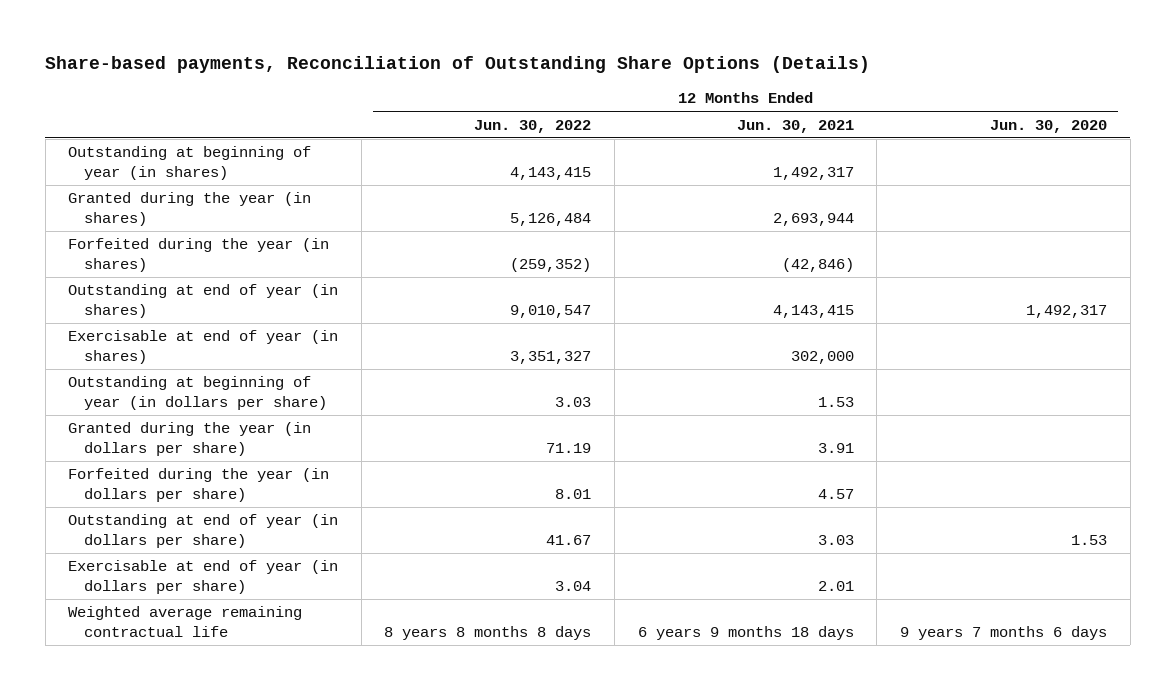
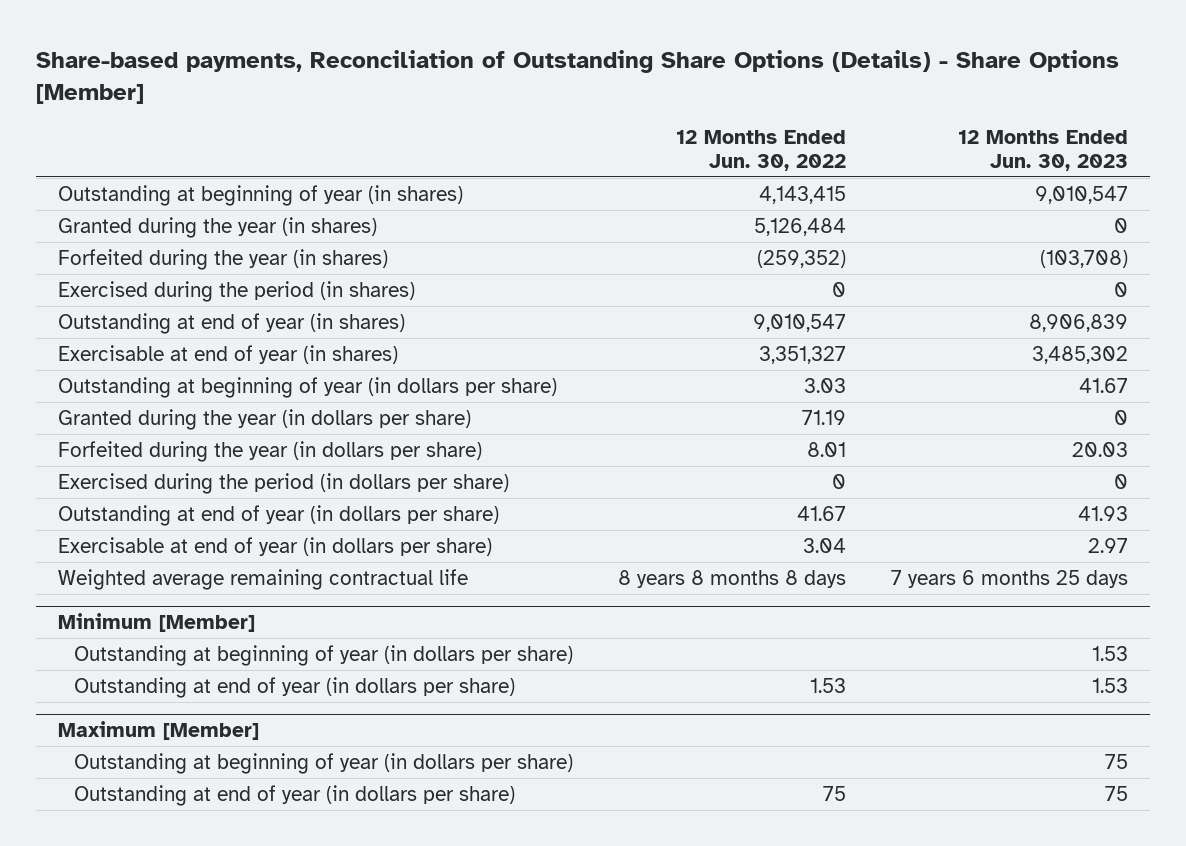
- Share-based payments, Reconciliation of Outstanding Share Options (Details)
+ Share-based payments, Reconciliation of Outstanding Share Options (Details) - Share Options [Member]
- | 12 Months Ended Jun. 30, 2022 | 12 Months Ended Jun. 30, 2021 | 12 Months Ended Jun. 30, 2020
+ | 12 Months Ended Jun. 30, 2022 | 12 Months Ended Jun. 30, 2023
+ Exercised during the period (in shares) | 0 | 0
+ Exercised during the period (in dollars per share) | 0 | 0
+ Minimum [Member]
+ Outstanding at beginning of year (in dollars per share) | | 1.53
+ Outstanding at end of year (in dollars per share) | 1.53 | 1.53
+ Maximum [Member]
+ Outstanding at beginning of year (in dollars per share) | | 75
+ Outstanding at end of year (in dollars per share) | 75 | 75

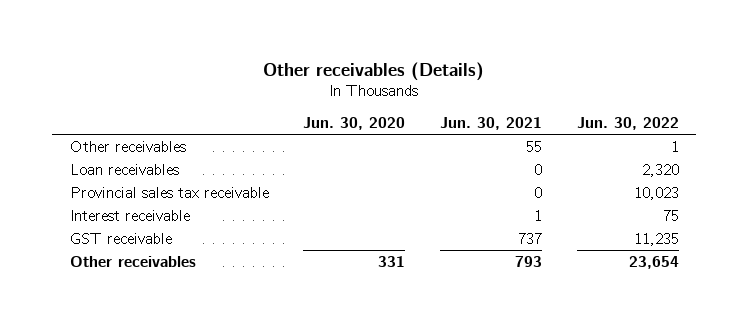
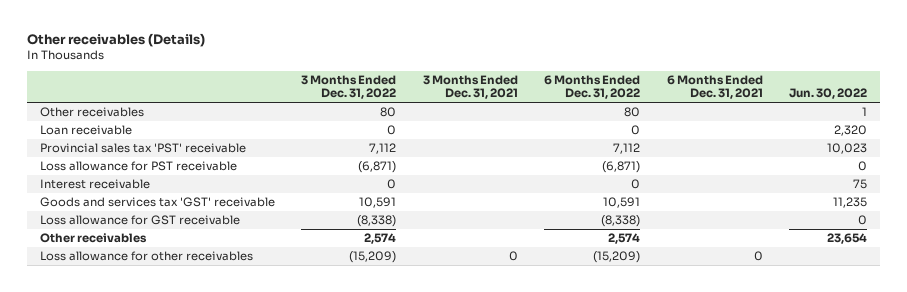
- | Jun. 30, 2020 | Jun. 30, 2021 | Jun. 30, 2022
+ | 3 Months Ended Dec. 31, 2022 | 3 Months Ended Dec. 31, 2021 | 6 Months Ended Dec. 31, 2022 | 6 Months Ended Dec. 31, 2021 | Jun. 30, 2022
- Loan receivables | | 0 | 2,320
- Provincial sales tax receivable | | 0 | 10,023
+ Loan receivable | 0 | | 0 | | 2,320
+ Provincial sales tax 'PST' receivable | 7,112 | | 7,112 | | 10,023
+ Loss allowance for PST receivable | (6,871) | | (6,871) | | 0
- GST receivable | | 737 | 11,235
+ Goods and services tax 'GST' receivable | 10,591 | | 10,591 | | 11,235
+ Loss allowance for GST receivable | (8,338) | | (8,338) | | 0
+ Loss allowance for other receivables | (15,209) | 0 | (15,209) | 0 |

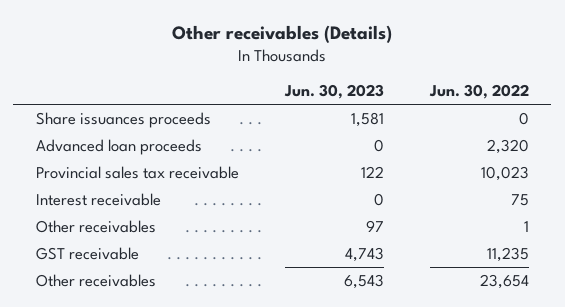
- | 3 Months Ended Dec. 31, 2022 | 3 Months Ended Dec. 31, 2021 | 6 Months Ended Dec. 31, 2022 | 6 Months Ended Dec. 31, 2021 | Jun. 30, 2022
+ | Jun. 30, 2023 | Jun. 30, 2022
- Loan receivable | 0 | | 0 | | 2,320
- Provincial sales tax 'PST' receivable | 7,112 | | 7,112 | | 10,023
- Loss allowance for PST receivable | (6,871) | | (6,871) | | 0
+ Share issuances proceeds | 1,581 | 0
+ Advanced loan proceeds | 0 | 2,320
+ Provincial sales tax receivable | 122 | 10,023
- Goods and services tax 'GST' receivable | 10,591 | | 10,591 | | 11,235
- Loss allowance for GST receivable | (8,338) | | (8,338) | | 0
moved down: Other receivables | 97 | 1
+ GST receivable | 4,743 | 11,235
- Loss allowance for other receivables | (15,209) | 0 | (15,209) | 0 |

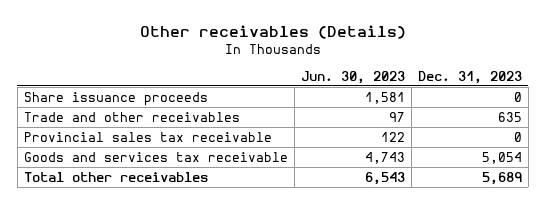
- | Jun. 30, 2023 | Jun. 30, 2022
+ | Jun. 30, 2023 | Dec. 31, 2023
- Share issuances proceeds | 1,581 | 0
- Advanced loan proceeds | 0 | 2,320
+ Share issuance proceeds | 1,581 | 0
+ Trade and other receivables | 97 | 635
- Interest receivable | 0 | 75
- Other receivables | 97 | 1
- GST receivable | 4,743 | 11,235
- Other receivables | 6,543 | 23,654
+ Goods and services tax receivable | 4,743 | 5,054
+ Total other receivables | 6,543 | 5,689

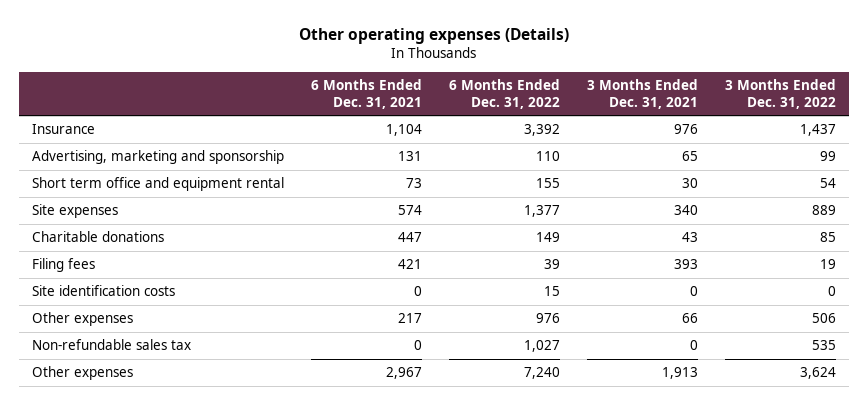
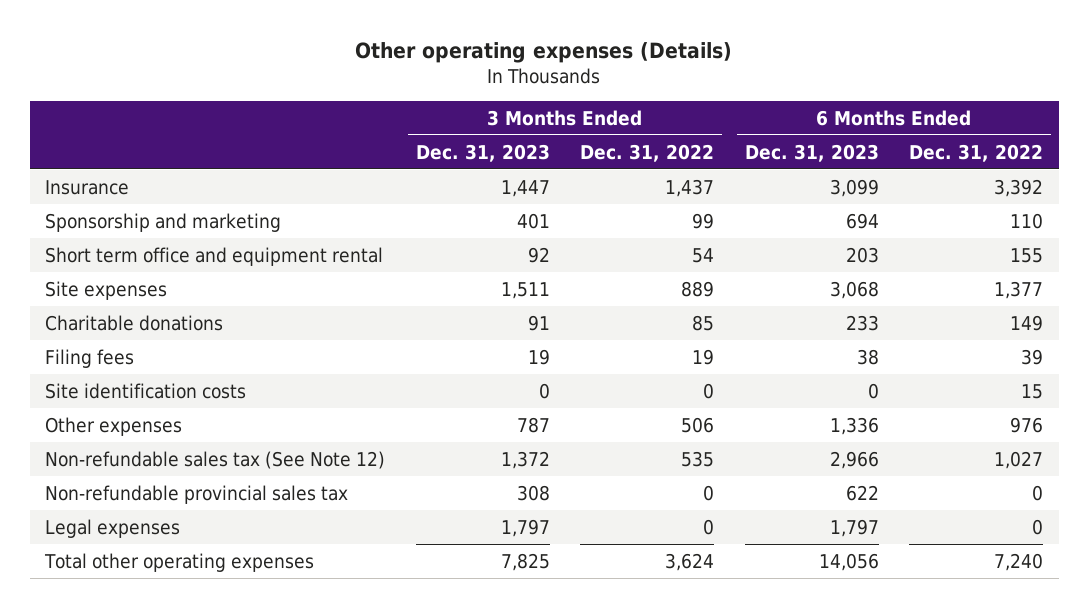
- | 6 Months Ended Dec. 31, 2021 | 6 Months Ended Dec. 31, 2022 | 3 Months Ended Dec. 31, 2021 | 3 Months Ended Dec. 31, 2022
+ | 3 Months Ended Dec. 31, 2023 | 3 Months Ended Dec. 31, 2022 | 6 Months Ended Dec. 31, 2023 | 6 Months Ended Dec. 31, 2022
- Advertising, marketing and sponsorship | 131 | 110 | 65 | 99
+ Sponsorship and marketing | 401 | 99 | 694 | 110
- Non-refundable sales tax | 0 | 1,027 | 0 | 535
- Other expenses | 2,967 | 7,240 | 1,913 | 3,624
+ Non-refundable sales tax (See Note 12) | 1,372 | 535 | 2,966 | 1,027
+ Non-refundable provincial sales tax | 308 | 0 | 622 | 0
+ Legal expenses | 1,797 | 0 | 1,797 | 0
+ Total other operating expenses | 7,825 | 3,624 | 14,056 | 7,240

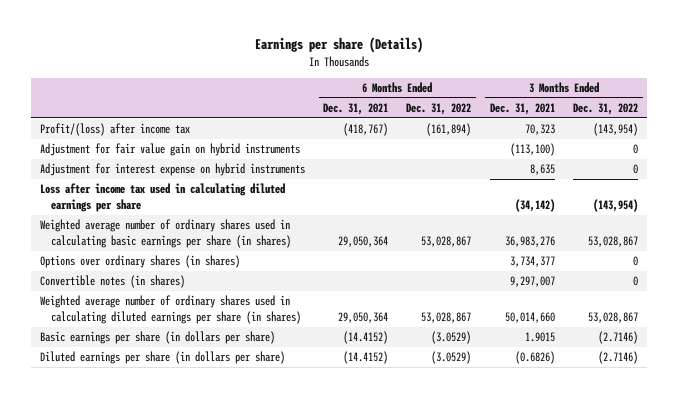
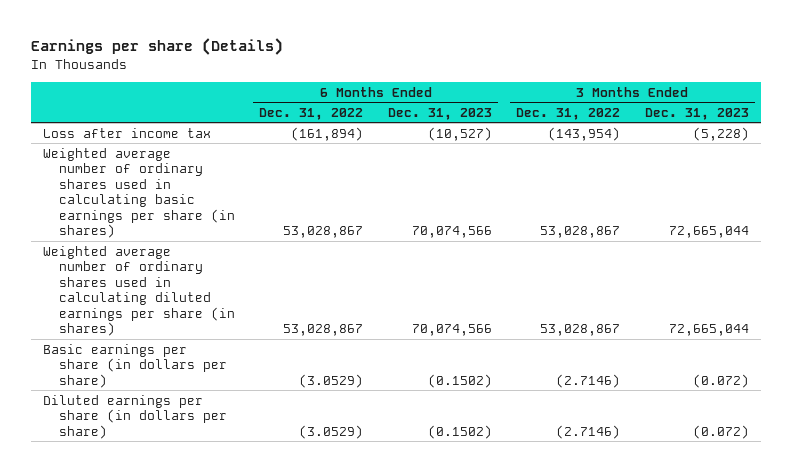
- | 6 Months Ended Dec. 31, 2021 | 6 Months Ended Dec. 31, 2022 | 3 Months Ended Dec. 31, 2021 | 3 Months Ended Dec. 31, 2022
+ | 6 Months Ended Dec. 31, 2022 | 6 Months Ended Dec. 31, 2023 | 3 Months Ended Dec. 31, 2022 | 3 Months Ended Dec. 31, 2023
- Profit/(loss) after income tax | (418,767) | (161,894) | 70,323 | (143,954)
- Adjustment for fair value gain on hybrid instruments | | | (113,100) | 0
- Adjustment for interest expense on hybrid instruments | | | 8,635 | 0
- Loss after income tax used in calculating diluted earnings per share | | | (34,142) | (143,954)
+ Loss after income tax | (161,894) | (10,527) | (143,954) | (5,228)
- Options over ordinary shares (in shares) | | | 3,734,377 | 0
- Convertible notes (in shares) | | | 9,297,007 | 0

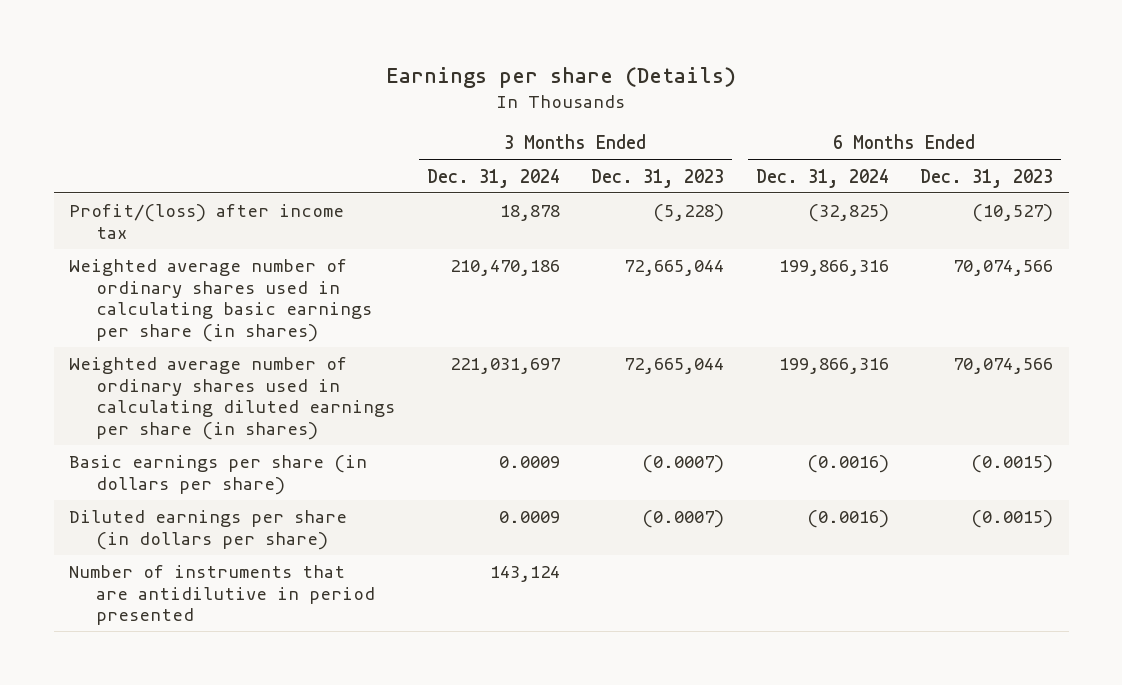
- | 6 Months Ended Dec. 31, 2022 | 6 Months Ended Dec. 31, 2023 | 3 Months Ended Dec. 31, 2022 | 3 Months Ended Dec. 31, 2023
+ | 3 Months Ended Dec. 31, 2024 | 3 Months Ended Dec. 31, 2023 | 6 Months Ended Dec. 31, 2024 | 6 Months Ended Dec. 31, 2023
- Loss after income tax | (161,894) | (10,527) | (143,954) | (5,228)
+ Profit/(loss) after income tax | 18,878 | (5,228) | (32,825) | (10,527)
- Basic earnings per share (in dollars per share) | (3.0529) | (0.1502) | (2.7146) | (0.072)
- Diluted earnings per share (in dollars per share) | (3.0529) | (0.1502) | (2.7146) | (0.072)
+ Basic earnings per share (in dollars per share) | 0.0009 | (0.0007) | (0.0016) | (0.0015)
+ Diluted earnings per share (in dollars per share) | 0.0009 | (0.0007) | (0.0016) | (0.0015)
+ Number of instruments that are antidilutive in period presented | 143,124 | | |

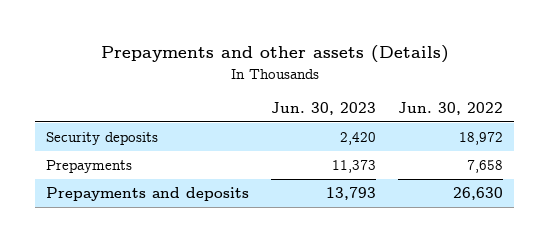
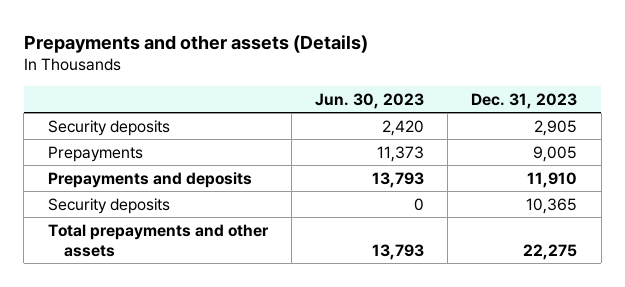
- | Jun. 30, 2023 | Jun. 30, 2022
+ | Jun. 30, 2023 | Dec. 31, 2023
+ Security deposits | 0 | 10,365
+ Total prepayments and other assets | 13,793 | 22,275

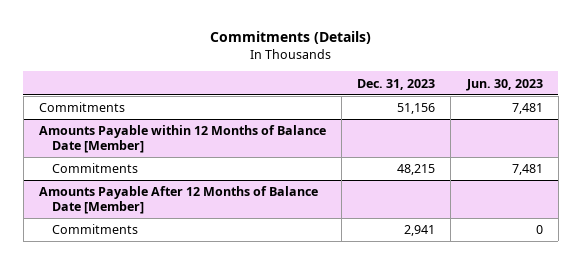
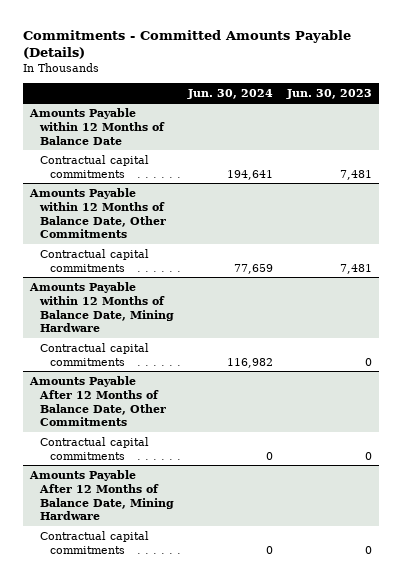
- Commitments (Details)
+ Commitments - Committed Amounts Payable (Details)
- | Dec. 31, 2023 | Jun. 30, 2023
+ | Jun. 30, 2024 | Jun. 30, 2023
- Commitments | 51,156 | 7,481
- Amounts Payable within 12 Months of Balance Date [Member]
- Commitments | 48,215 | 7,481
- Amounts Payable After 12 Months of Balance Date [Member]
- Commitments | 2,941 | 0
+ Amounts Payable within 12 Months of Balance Date
+ Contractual capital commitments | 194,641 | 7,481
+ Amounts Payable within 12 Months of Balance Date, Other Commitments
+ Contractual capital commitments | 77,659 | 7,481
+ Amounts Payable within 12 Months of Balance Date, Mining Hardware
+ Contractual capital commitments | 116,982 | 0
+ Amounts Payable After 12 Months of Balance Date, Other Commitments
+ Contractual capital commitments | 0 | 0
+ Amounts Payable After 12 Months of Balance Date, Mining Hardware
+ Contractual capital commitments | 0 | 0

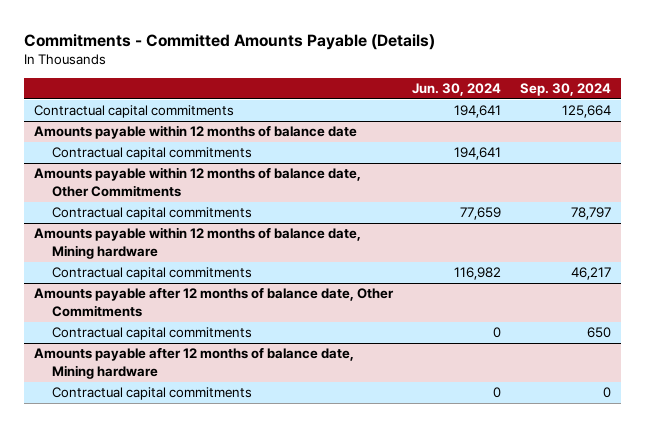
- | Jun. 30, 2024 | Jun. 30, 2023
+ | Jun. 30, 2024 | Sep. 30, 2024
- Amounts Payable within 12 Months of Balance Date
- Amounts Payable within 12 Months of Balance Date, Other Commitments
+ Amounts payable within 12 months of balance date
+ Contractual capital commitments | 194,641 |
+ Amounts payable within 12 months of balance date, Other Commitments
- Amounts Payable within 12 Months of Balance Date, Mining Hardware
+ Amounts payable within 12 months of balance date, Mining hardware
- Amounts Payable After 12 Months of Balance Date, Other Commitments
+ Amounts payable after 12 months of balance date, Other Commitments
- Amounts Payable After 12 Months of Balance Date, Mining Hardware
+ Amounts payable after 12 months of balance date, Mining hardware

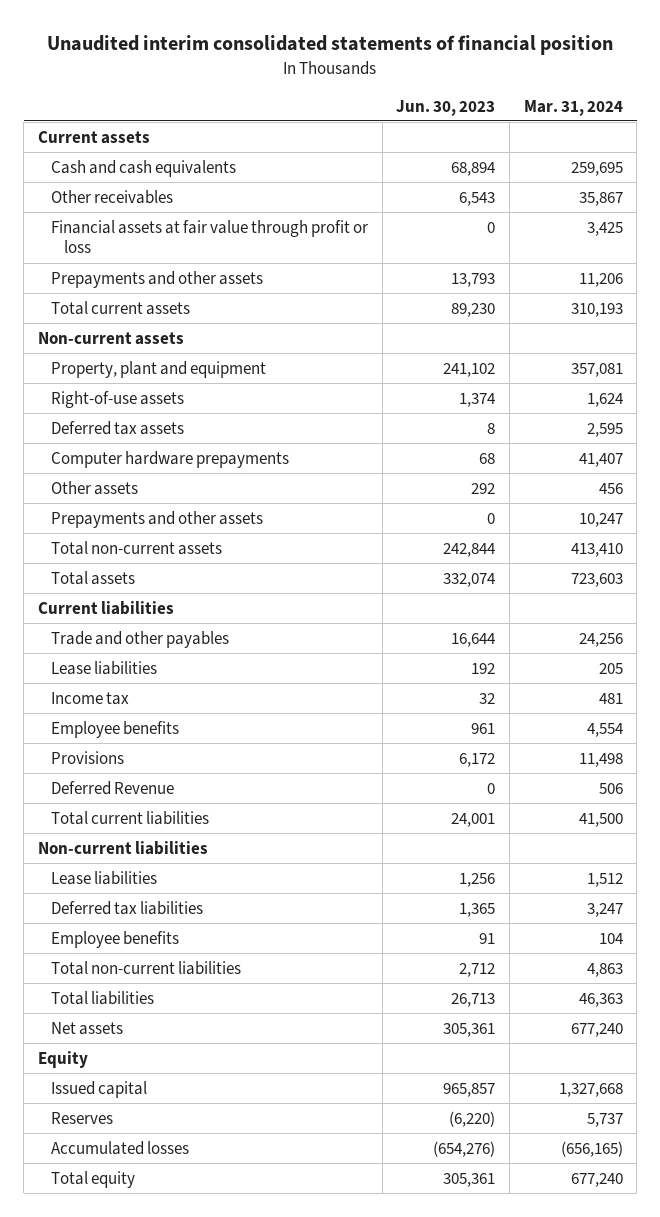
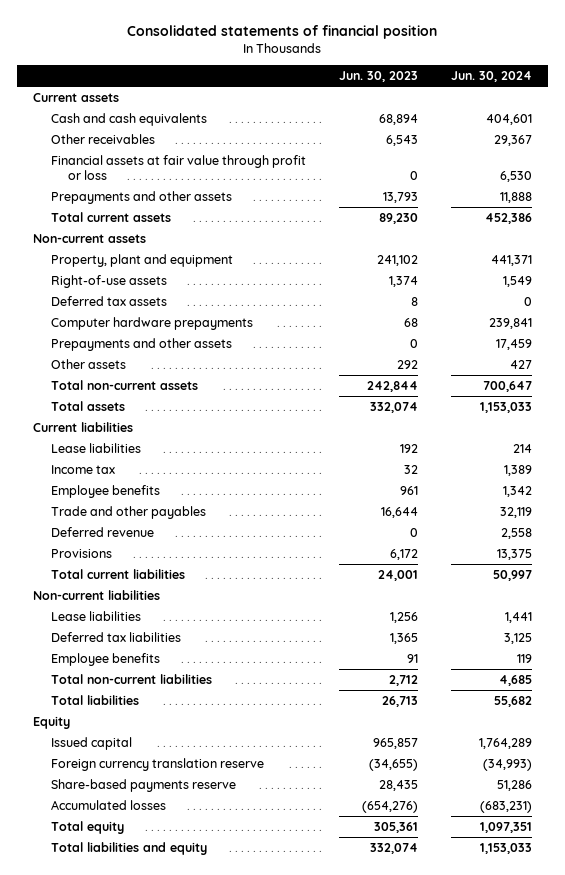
- Unaudited interim consolidated statements of financial position
+ Consolidated statements of financial position
- | Jun. 30, 2023 | Mar. 31, 2024
+ | Jun. 30, 2023 | Jun. 30, 2024
moved down: Other assets | 292 | 427
moved down: Trade and other payables | 16,644 | 32,119
+ Deferred revenue | 0 | 2,558
- Deferred Revenue | 0 | 506
- Net assets | 305,361 | 677,240
- Reserves | (6,220) | 5,737
+ Foreign currency translation reserve | (34,655) | (34,993)
+ Share-based payments reserve | 28,435 | 51,286
+ Total liabilities and equity | 332,074 | 1,153,033

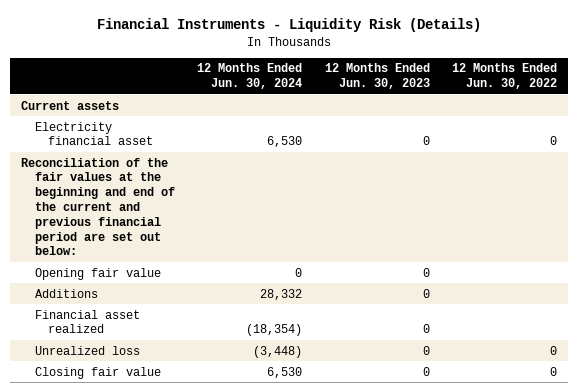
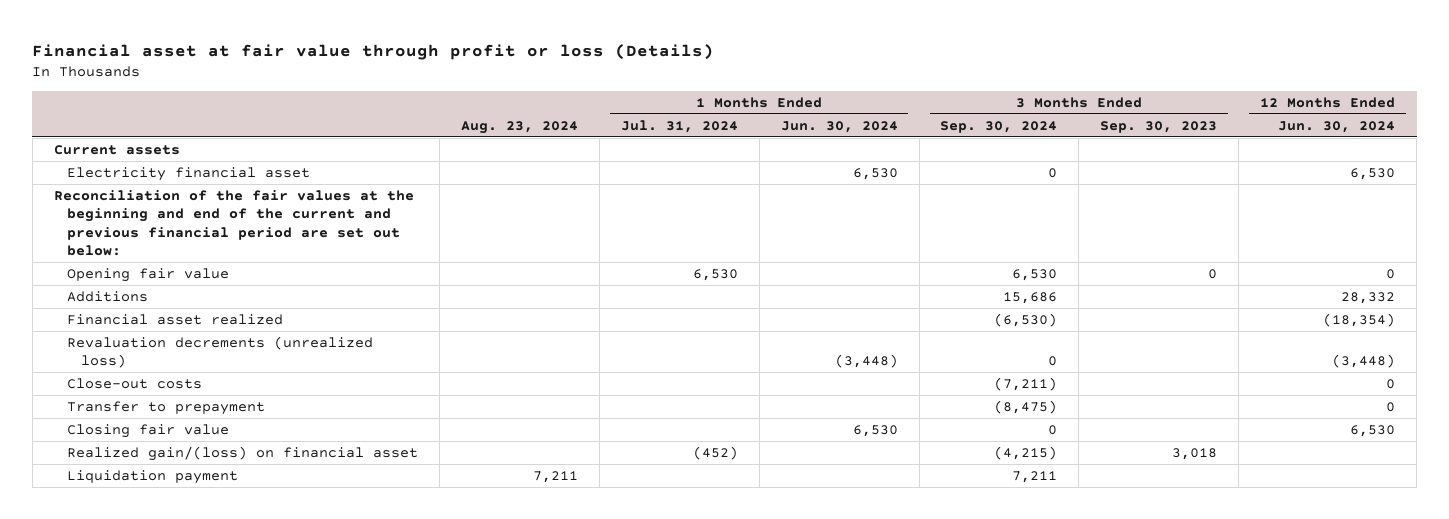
- Financial Instruments - Liquidity Risk (Details)
+ Financial asset at fair value through profit or loss (Details)
- | 12 Months Ended Jun. 30, 2024 | 12 Months Ended Jun. 30, 2023 | 12 Months Ended Jun. 30, 2022
+ | Aug. 23, 2024 | 1 Months Ended Jul. 31, 2024 | 1 Months Ended Jun. 30, 2024 | 3 Months Ended Sep. 30, 2024 | 3 Months Ended Sep. 30, 2023 | 12 Months Ended Jun. 30, 2024
- Unrealized loss | (3,448) | 0 | 0
+ Revaluation decrements (unrealized loss) | | | (3,448) | 0 | | (3,448)
+ Close-out costs | | | | (7,211) | | 0
+ Transfer to prepayment | | | | (8,475) | | 0
+ Realized gain/(loss) on financial asset | | (452) | | (4,215) | 3,018 |
+ Liquidation payment | 7,211 | | | 7,211 | |

